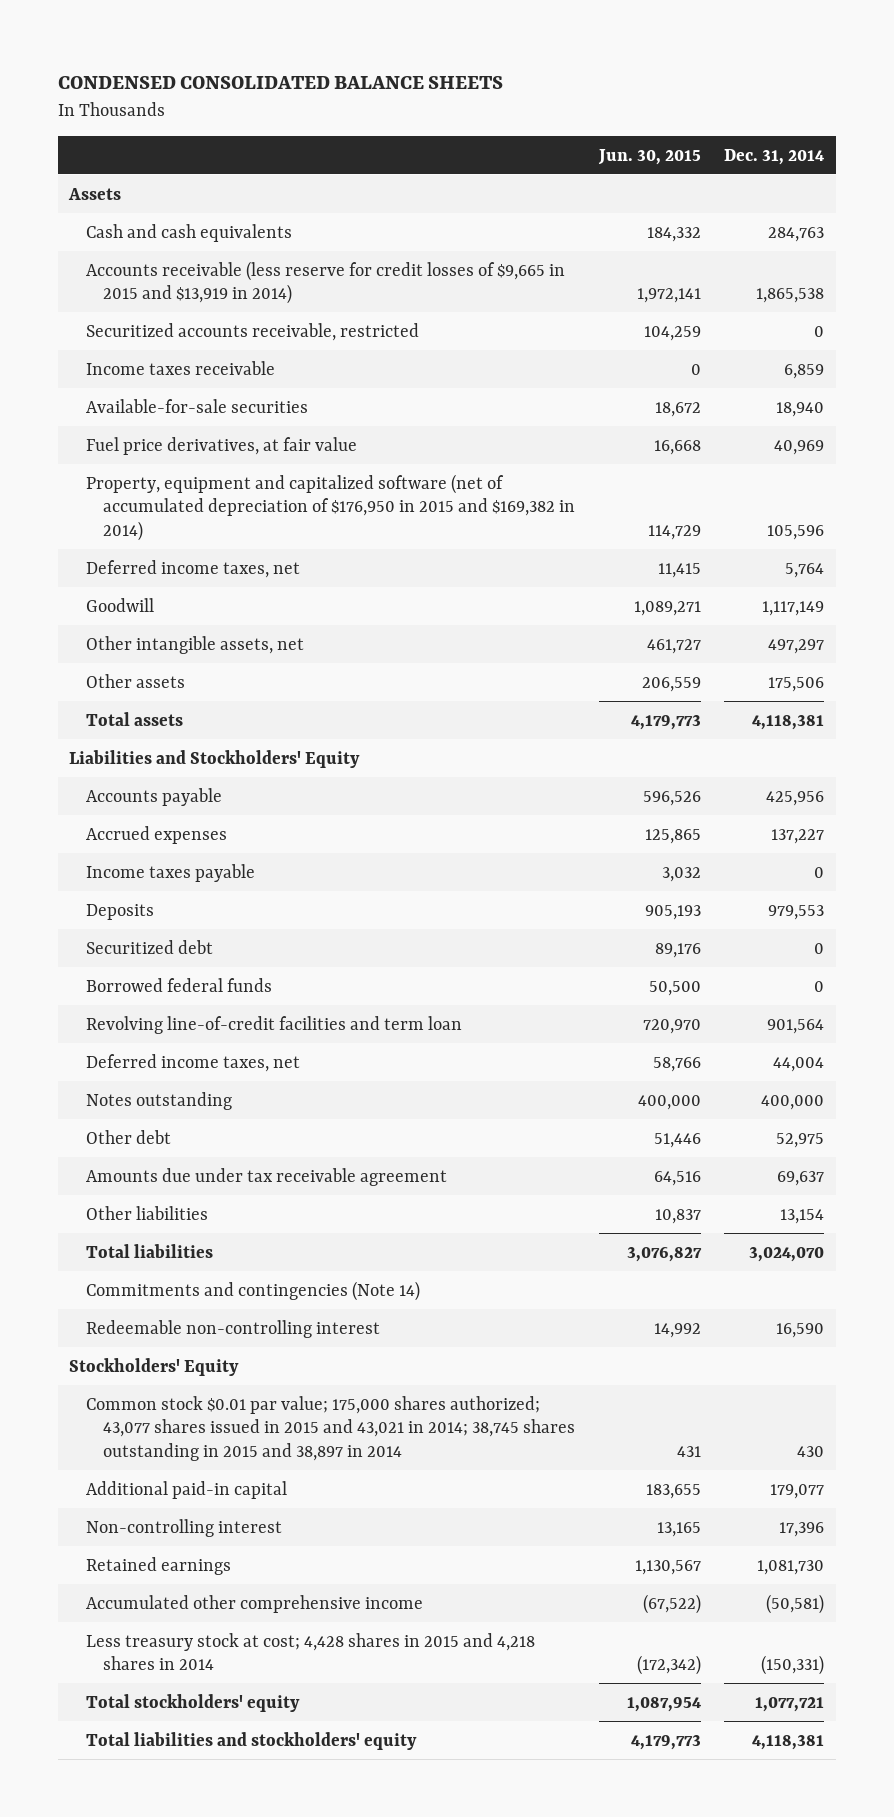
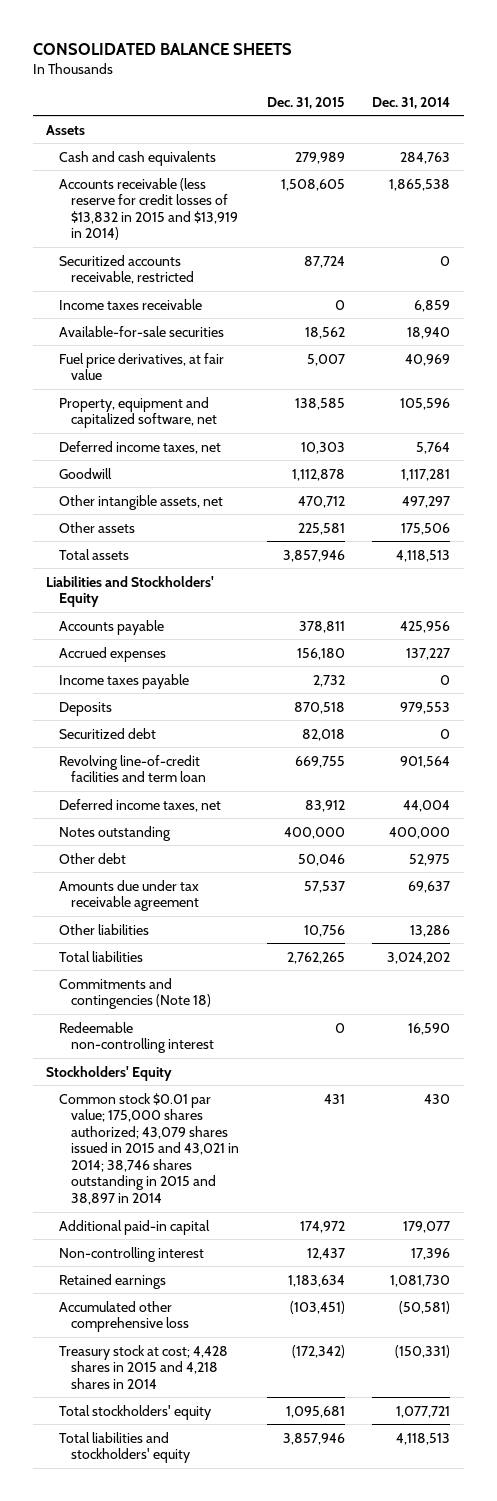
- CONDENSED CONSOLIDATED BALANCE SHEETS
+ CONSOLIDATED BALANCE SHEETS
- | Jun. 30, 2015 | Dec. 31, 2014
+ | Dec. 31, 2015 | Dec. 31, 2014
- Accounts receivable (less reserve for credit losses of $9,665 in 2015 and $13,919 in 2014) | 1,972,141 | 1,865,538
+ Accounts receivable (less reserve for credit losses of $13,832 in 2015 and $13,919 in 2014) | 1,508,605 | 1,865,538
- Property, equipment and capitalized software (net of accumulated depreciation of $176,950 in 2015 and $169,382 in 2014) | 114,729 | 105,596
+ Property, equipment and capitalized software, net | 138,585 | 105,596
- Goodwill | 1,089,271 | 1,117,149
+ Goodwill | 1,112,878 | 1,117,281
- Total assets | 4,179,773 | 4,118,381
+ Total assets | 3,857,946 | 4,118,513
- Borrowed federal funds | 50,500 | 0
- Other liabilities | 10,837 | 13,154
- Total liabilities | 3,076,827 | 3,024,070
- Commitments and contingencies (Note 14)
+ Other liabilities | 10,756 | 13,286
+ Total liabilities | 2,762,265 | 3,024,202
+ Commitments and contingencies (Note 18)
- Common stock $0.01 par value; 175,000 shares authorized; 43,077 shares issued in 2015 and 43,021 in 2014; 38,745 shares outstanding in 2015 and 38,897 in 2014 | 431 | 430
+ Common stock $0.01 par value; 175,000 shares authorized; 43,079 shares issued in 2015 and 43,021 in 2014; 38,746 shares outstanding in 2015 and 38,897 in 2014 | 431 | 430
- Accumulated other comprehensive income | (67,522) | (50,581)
- Less treasury stock at cost; 4,428 shares in 2015 and 4,218 shares in 2014 | (172,342) | (150,331)
+ Accumulated other comprehensive loss | (103,451) | (50,581)
+ Treasury stock at cost; 4,428 shares in 2015 and 4,218 shares in 2014 | (172,342) | (150,331)
- Total liabilities and stockholders' equity | 4,179,773 | 4,118,381
+ Total liabilities and stockholders' equity | 3,857,946 | 4,118,513

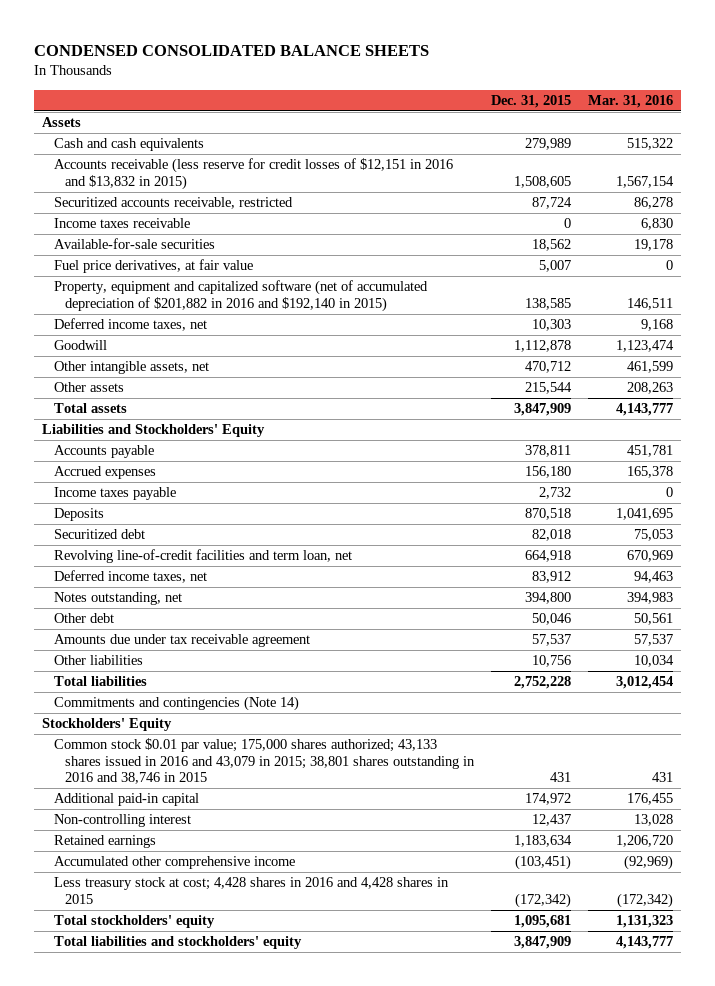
- CONSOLIDATED BALANCE SHEETS
+ CONDENSED CONSOLIDATED BALANCE SHEETS
- | Dec. 31, 2015 | Dec. 31, 2014
+ | Dec. 31, 2015 | Mar. 31, 2016
- Accounts receivable (less reserve for credit losses of $13,832 in 2015 and $13,919 in 2014) | 1,508,605 | 1,865,538
+ Accounts receivable (less reserve for credit losses of $12,151 in 2016 and $13,832 in 2015) | 1,508,605 | 1,567,154
- Property, equipment and capitalized software, net | 138,585 | 105,596
+ Property, equipment and capitalized software (net of accumulated depreciation of $201,882 in 2016 and $192,140 in 2015) | 138,585 | 146,511
- Other assets | 225,581 | 175,506
- Total assets | 3,857,946 | 4,118,513
+ Other assets | 215,544 | 208,263
+ Total assets | 3,847,909 | 4,143,777
- Revolving line-of-credit facilities and term loan | 669,755 | 901,564
+ Revolving line-of-credit facilities and term loan, net | 664,918 | 670,969
- Notes outstanding | 400,000 | 400,000
+ Notes outstanding, net | 394,800 | 394,983
- Total liabilities | 2,762,265 | 3,024,202
- Commitments and contingencies (Note 18)
- Redeemable non-controlling interest | 0 | 16,590
+ Total liabilities | 2,752,228 | 3,012,454
+ Commitments and contingencies (Note 14)
- Common stock $0.01 par value; 175,000 shares authorized; 43,079 shares issued in 2015 and 43,021 in 2014; 38,746 shares outstanding in 2015 and 38,897 in 2014 | 431 | 430
+ Common stock $0.01 par value; 175,000 shares authorized; 43,133 shares issued in 2016 and 43,079 in 2015; 38,801 shares outstanding in 2016 and 38,746 in 2015 | 431 | 431
- Accumulated other comprehensive loss | (103,451) | (50,581)
- Treasury stock at cost; 4,428 shares in 2015 and 4,218 shares in 2014 | (172,342) | (150,331)
+ Accumulated other comprehensive income | (103,451) | (92,969)
+ Less treasury stock at cost; 4,428 shares in 2016 and 4,428 shares in 2015 | (172,342) | (172,342)
- Total liabilities and stockholders' equity | 3,857,946 | 4,118,513
+ Total liabilities and stockholders' equity | 3,847,909 | 4,143,777

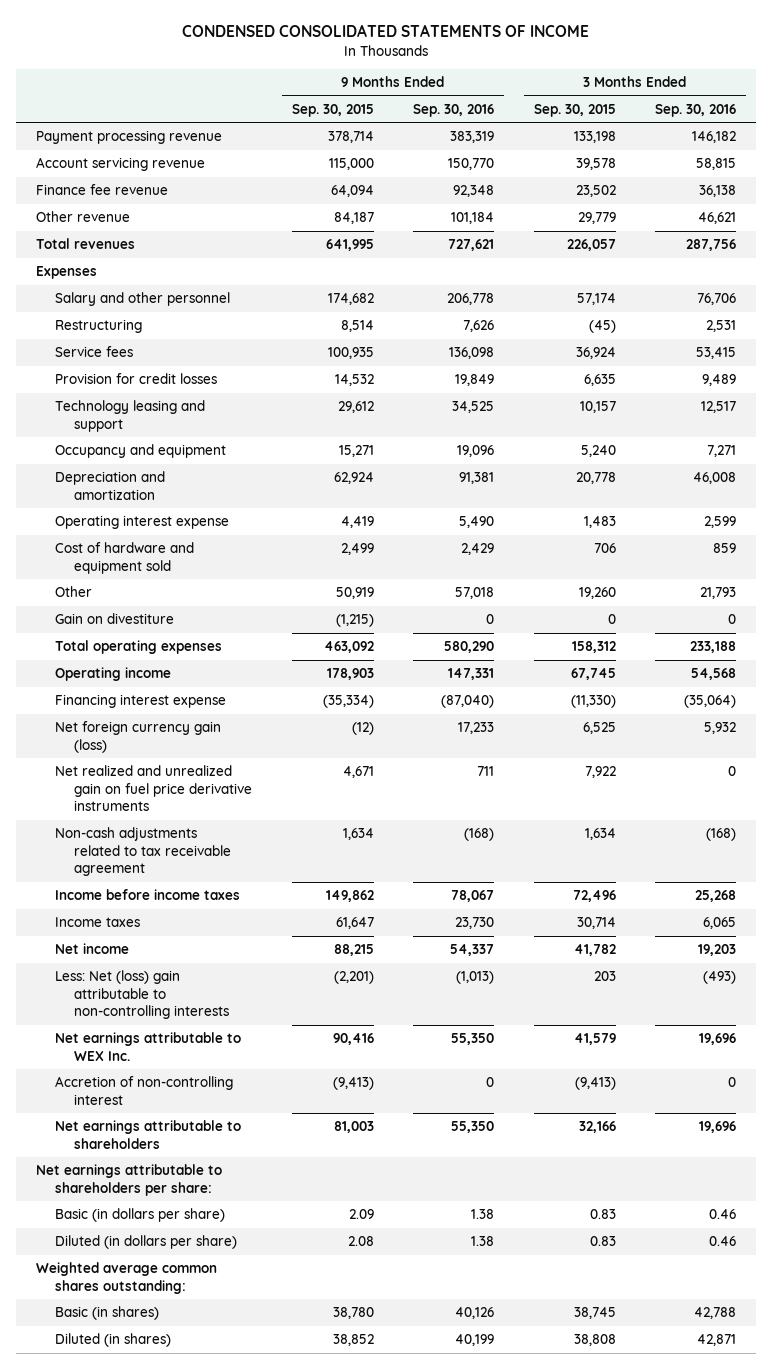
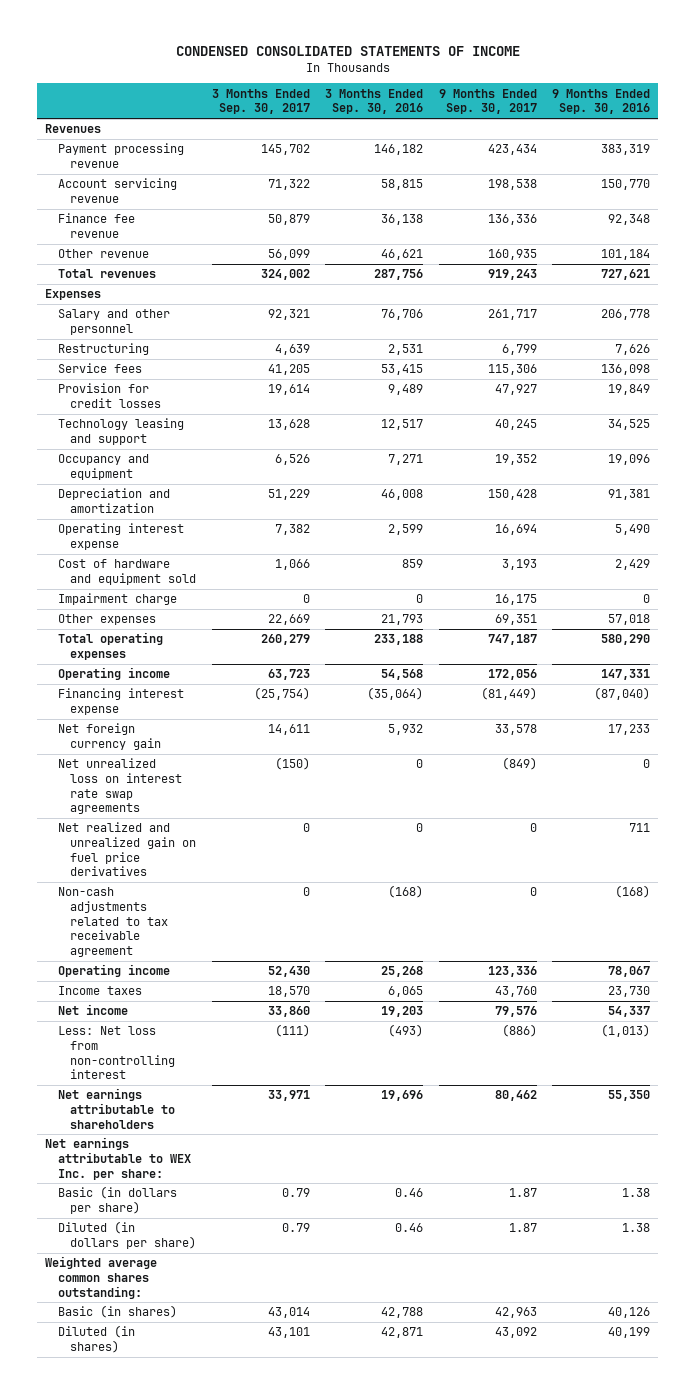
- | 9 Months Ended Sep. 30, 2015 | 9 Months Ended Sep. 30, 2016 | 3 Months Ended Sep. 30, 2015 | 3 Months Ended Sep. 30, 2016
+ | 3 Months Ended Sep. 30, 2017 | 3 Months Ended Sep. 30, 2016 | 9 Months Ended Sep. 30, 2017 | 9 Months Ended Sep. 30, 2016
+ Revenues
- Other | 50,919 | 57,018 | 19,260 | 21,793
- Gain on divestiture | (1,215) | 0 | 0 | 0
+ Impairment charge | 0 | 0 | 16,175 | 0
+ Other expenses | 22,669 | 21,793 | 69,351 | 57,018
- Net foreign currency gain (loss) | (12) | 17,233 | 6,525 | 5,932
- Net realized and unrealized gain on fuel price derivative instruments | 4,671 | 711 | 7,922 | 0
+ Net foreign currency gain | 14,611 | 5,932 | 33,578 | 17,233
+ Net unrealized loss on interest rate swap agreements | (150) | 0 | (849) | 0
+ Net realized and unrealized gain on fuel price derivatives | 0 | 0 | 0 | 711
- Income before income taxes | 149,862 | 78,067 | 72,496 | 25,268
+ Operating income | 52,430 | 25,268 | 123,336 | 78,067
- Less: Net (loss) gain attributable to non-controlling interests | (2,201) | (1,013) | 203 | (493)
- Net earnings attributable to WEX Inc. | 90,416 | 55,350 | 41,579 | 19,696
- Accretion of non-controlling interest | (9,413) | 0 | (9,413) | 0
+ Less: Net loss from non-controlling interest | (111) | (493) | (886) | (1,013)
- Net earnings attributable to shareholders per share:
+ Net earnings attributable to WEX Inc. per share:

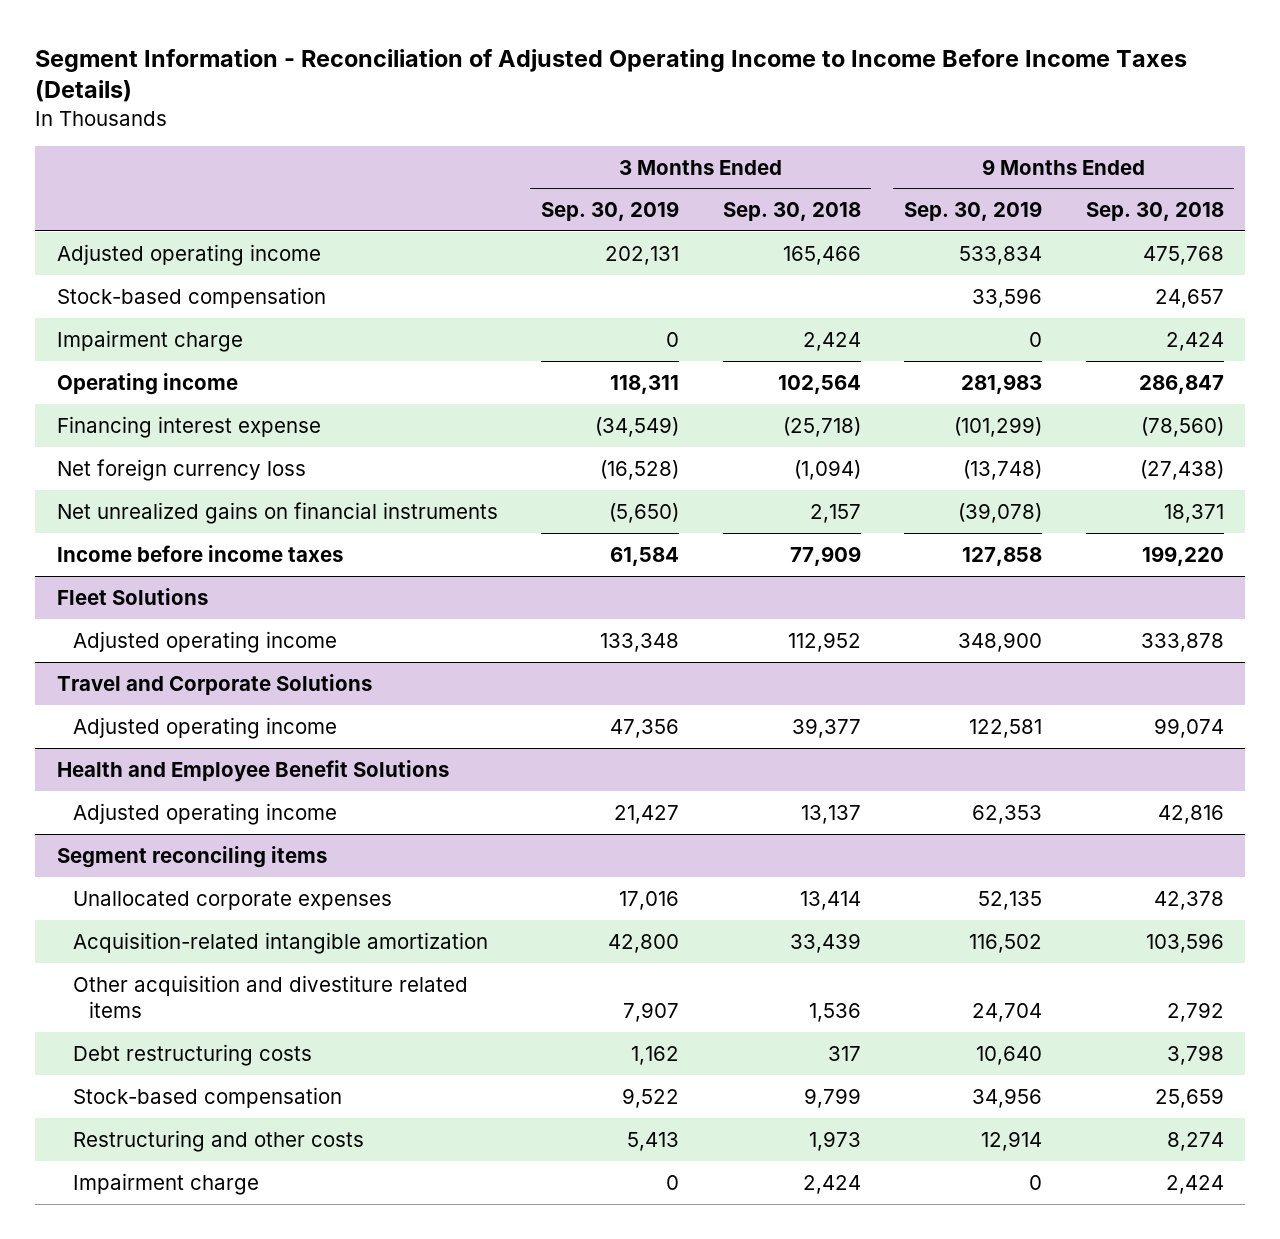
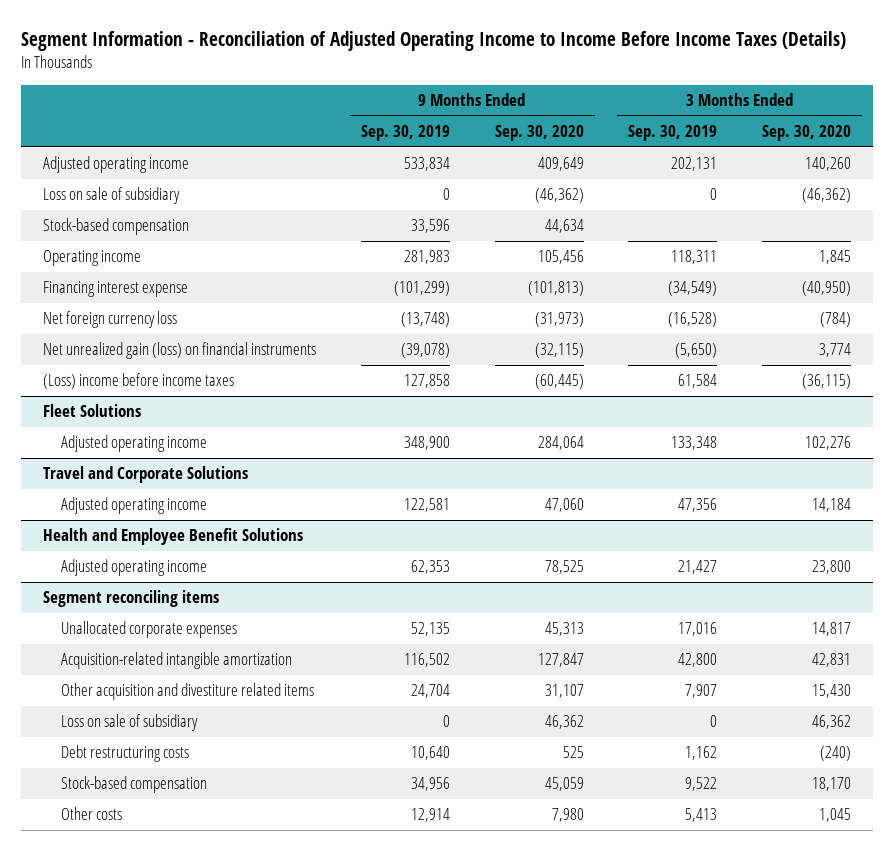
- | 3 Months Ended Sep. 30, 2019 | 3 Months Ended Sep. 30, 2018 | 9 Months Ended Sep. 30, 2019 | 9 Months Ended Sep. 30, 2018
+ | 9 Months Ended Sep. 30, 2019 | 9 Months Ended Sep. 30, 2020 | 3 Months Ended Sep. 30, 2019 | 3 Months Ended Sep. 30, 2020
+ Loss on sale of subsidiary | 0 | (46,362) | 0 | (46,362)
- Impairment charge | 0 | 2,424 | 0 | 2,424
- Net unrealized gains on financial instruments | (5,650) | 2,157 | (39,078) | 18,371
- Income before income taxes | 61,584 | 77,909 | 127,858 | 199,220
+ Net unrealized gain (loss) on financial instruments | (39,078) | (32,115) | (5,650) | 3,774
+ (Loss) income before income taxes | 127,858 | (60,445) | 61,584 | (36,115)
@ Segment reconciling items
+ Loss on sale of subsidiary | 0 | 46,362 | 0 | 46,362
- Restructuring and other costs | 5,413 | 1,973 | 12,914 | 8,274
- Impairment charge | 0 | 2,424 | 0 | 2,424
+ Other costs | 12,914 | 7,980 | 5,413 | 1,045

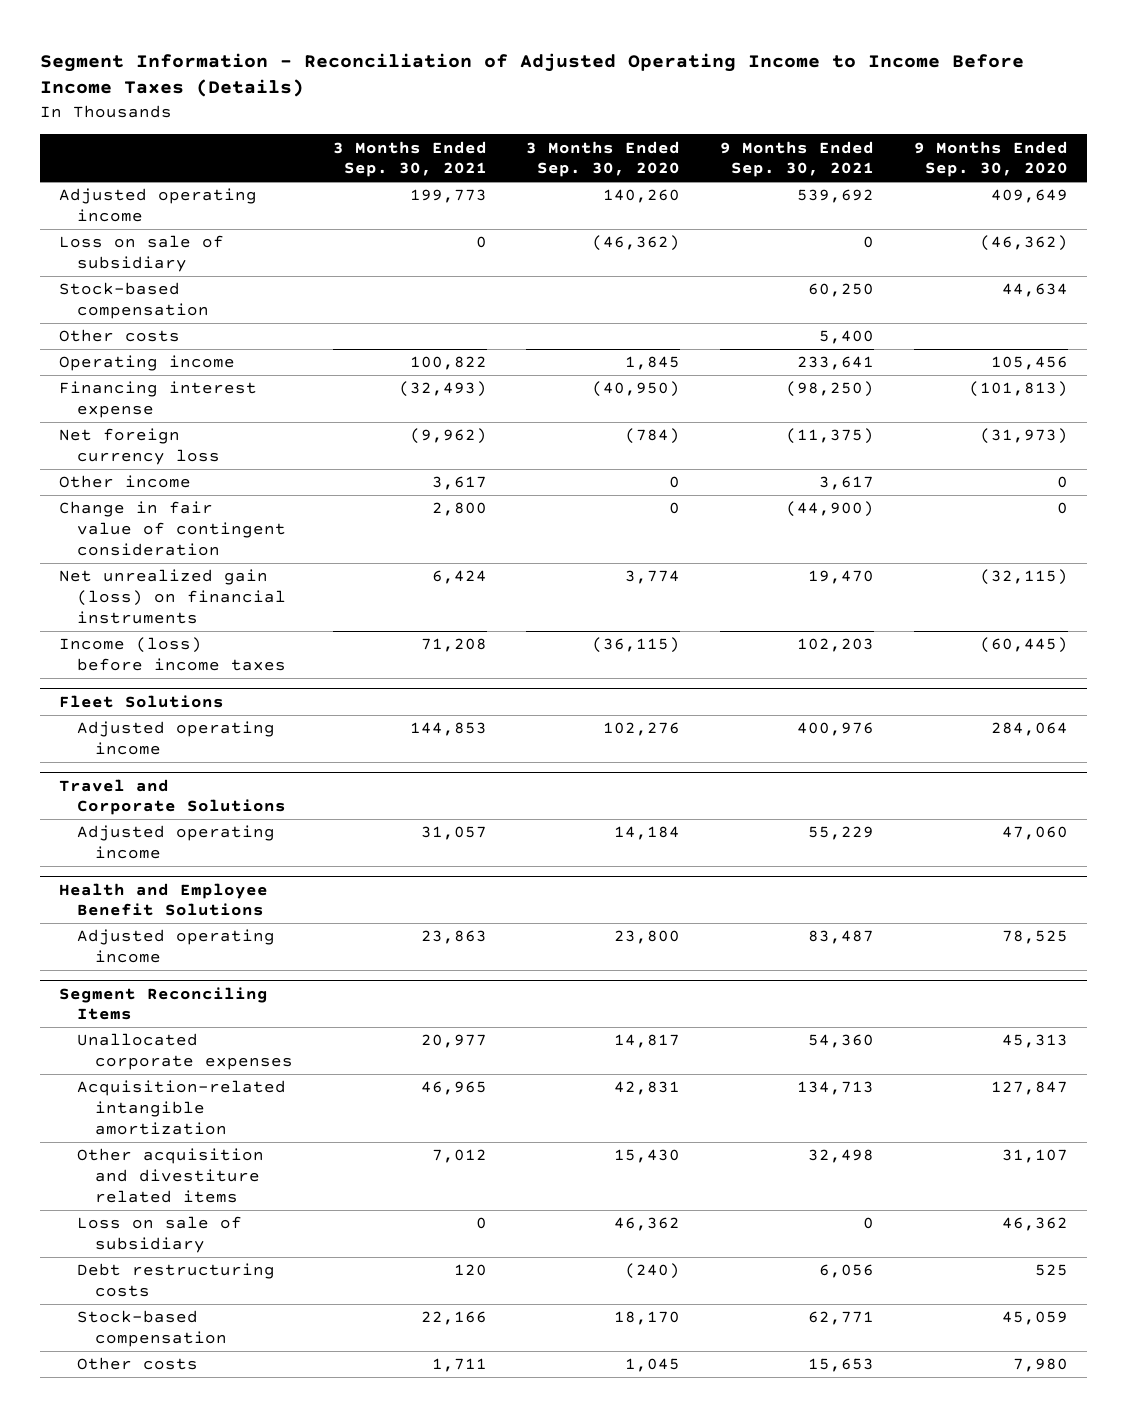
- | 9 Months Ended Sep. 30, 2019 | 9 Months Ended Sep. 30, 2020 | 3 Months Ended Sep. 30, 2019 | 3 Months Ended Sep. 30, 2020
+ | 3 Months Ended Sep. 30, 2021 | 3 Months Ended Sep. 30, 2020 | 9 Months Ended Sep. 30, 2021 | 9 Months Ended Sep. 30, 2020
+ Other costs | | | 5,400 |
+ Other income | 3,617 | 0 | 3,617 | 0
+ Change in fair value of contingent consideration | 2,800 | 0 | (44,900) | 0
- (Loss) income before income taxes | 127,858 | (60,445) | 61,584 | (36,115)
+ Income (loss) before income taxes | 71,208 | (36,115) | 102,203 | (60,445)
- Segment reconciling items
+ Segment Reconciling Items

